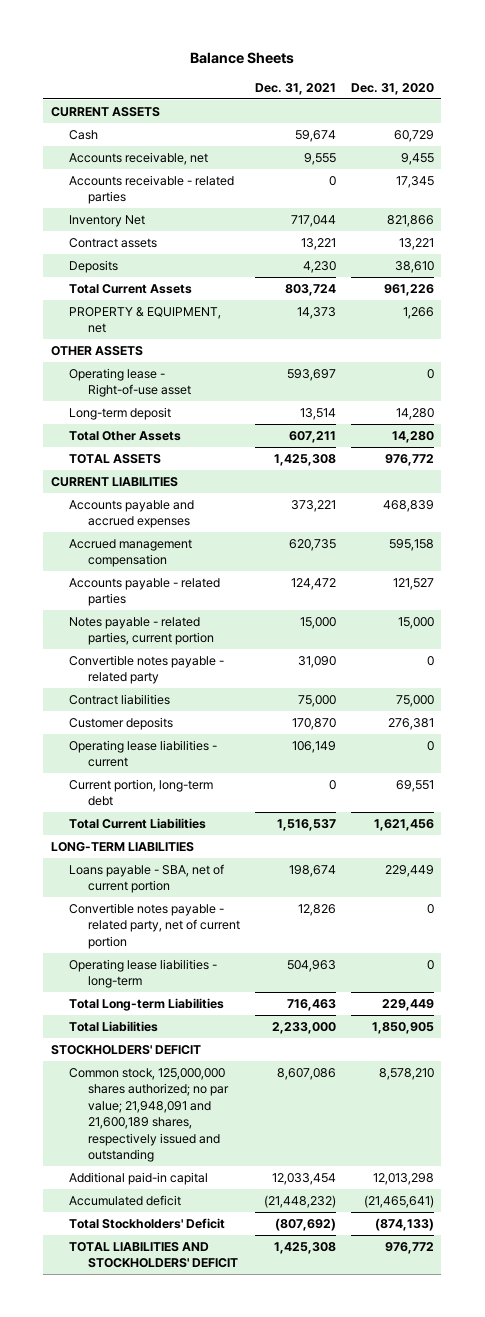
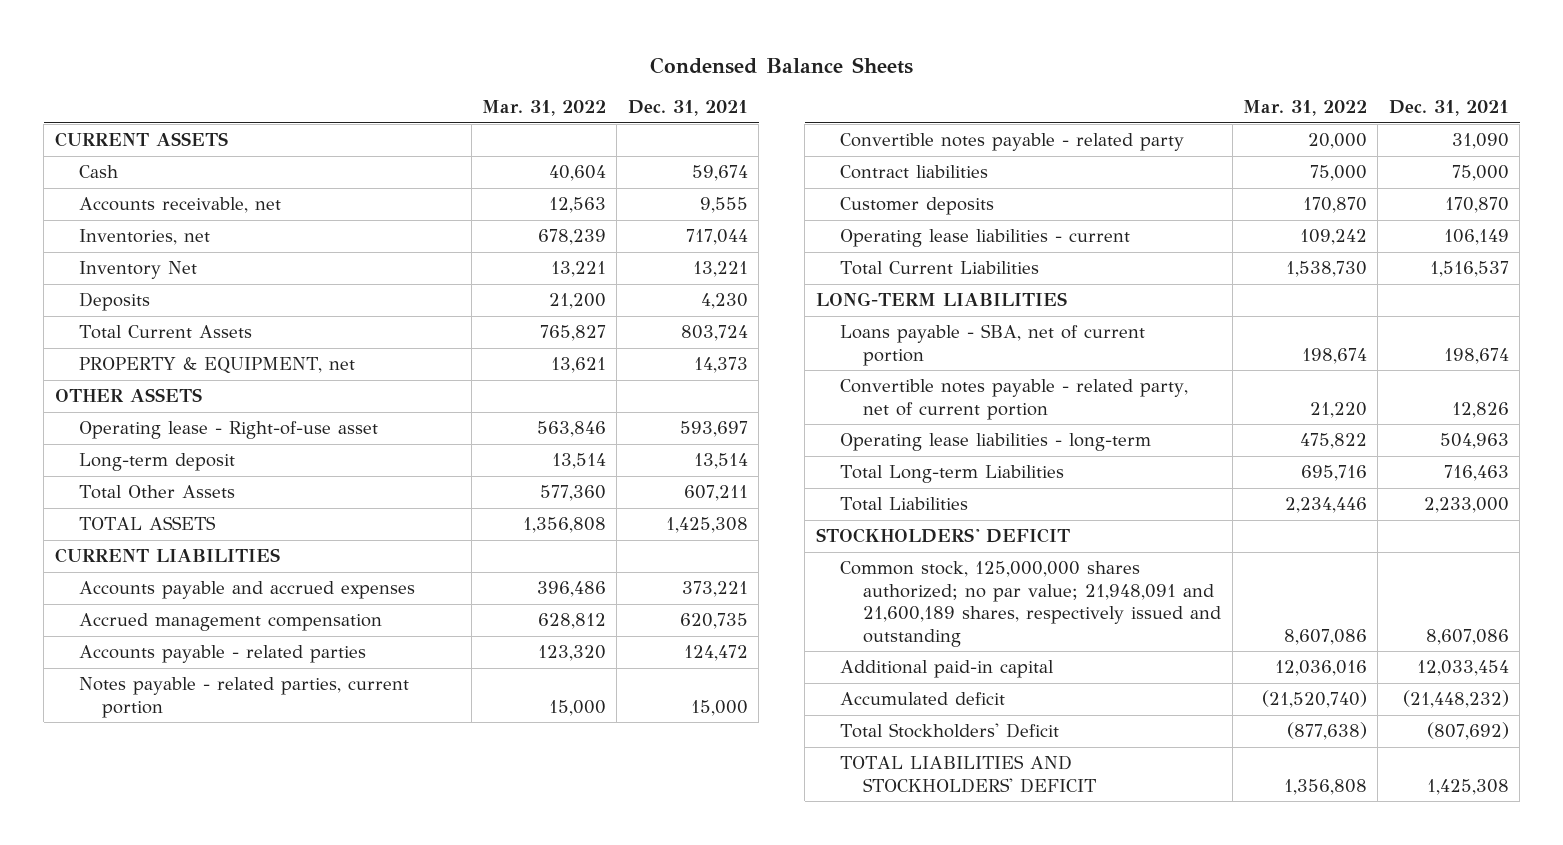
- Balance Sheets
+ Condensed Balance Sheets
- | Dec. 31, 2021 | Dec. 31, 2020
+ | Mar. 31, 2022 | Dec. 31, 2021
- Accounts receivable - related parties | 0 | 17,345
- Inventory Net | 717,044 | 821,866
- Contract assets | 13,221 | 13,221
+ Inventories, net | 678,239 | 717,044
+ Inventory Net | 13,221 | 13,221
- Current portion, long-term debt | 0 | 69,551

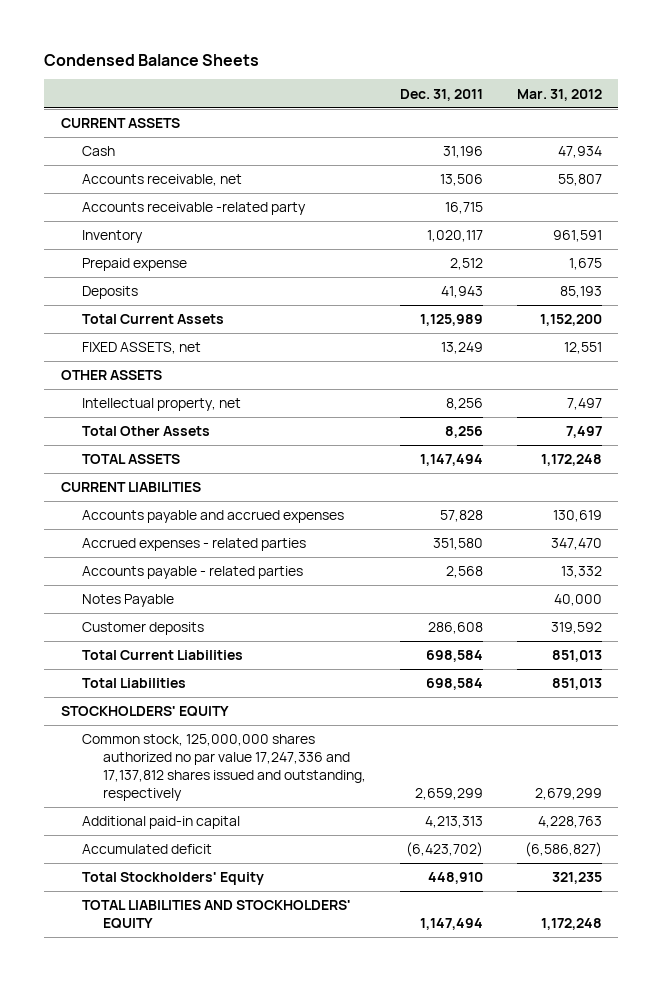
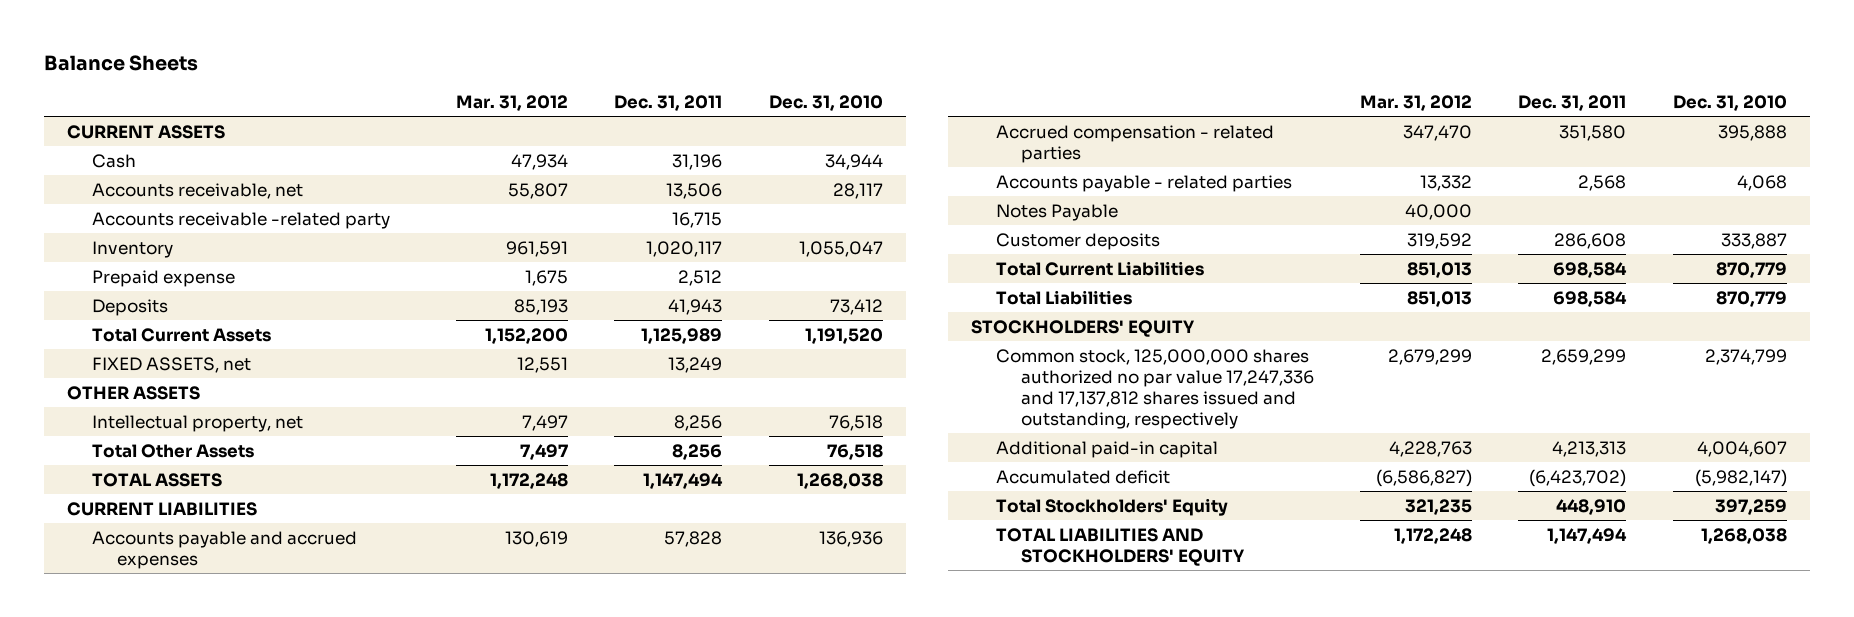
- Condensed Balance Sheets
+ Balance Sheets
- | Dec. 31, 2011 | Mar. 31, 2012
+ | Mar. 31, 2012 | Dec. 31, 2011 | Dec. 31, 2010
- Accrued expenses - related parties | 351,580 | 347,470
+ Accrued compensation - related parties | 347,470 | 351,580 | 395,888

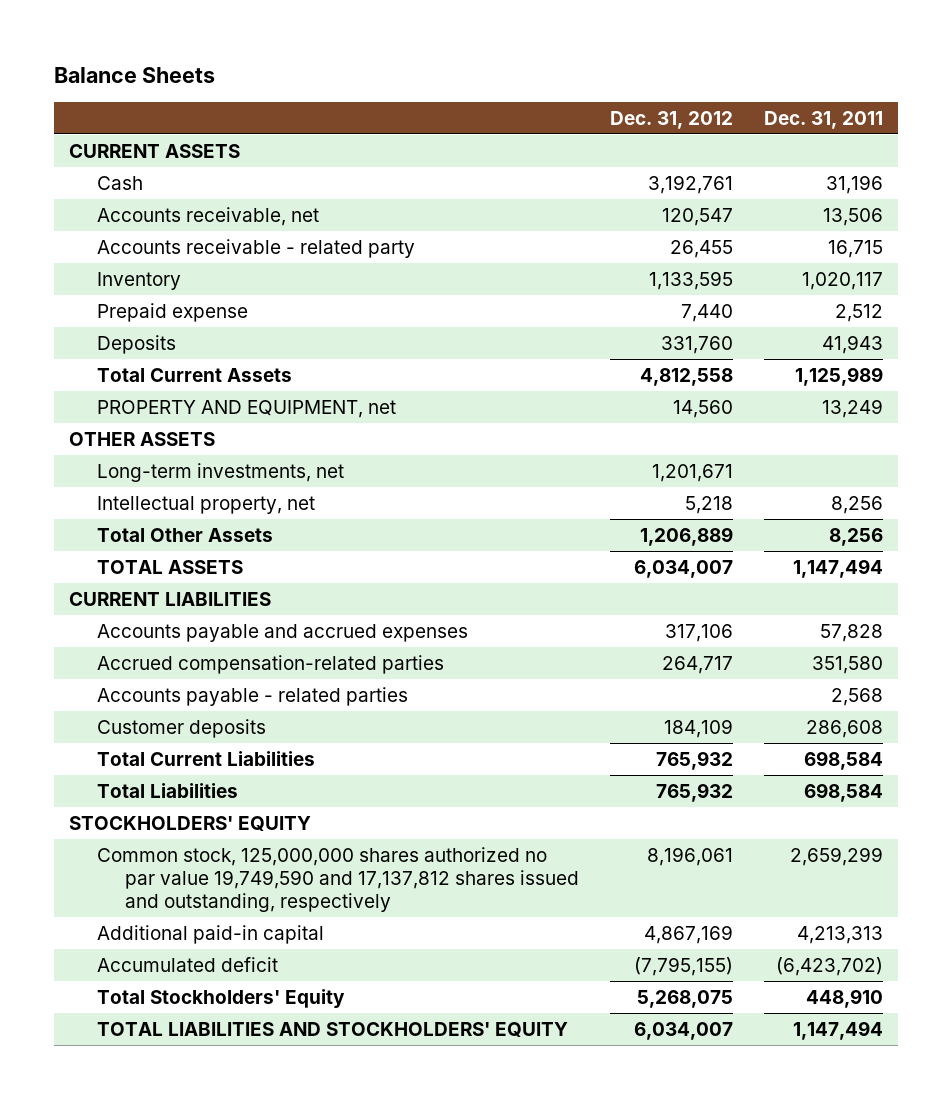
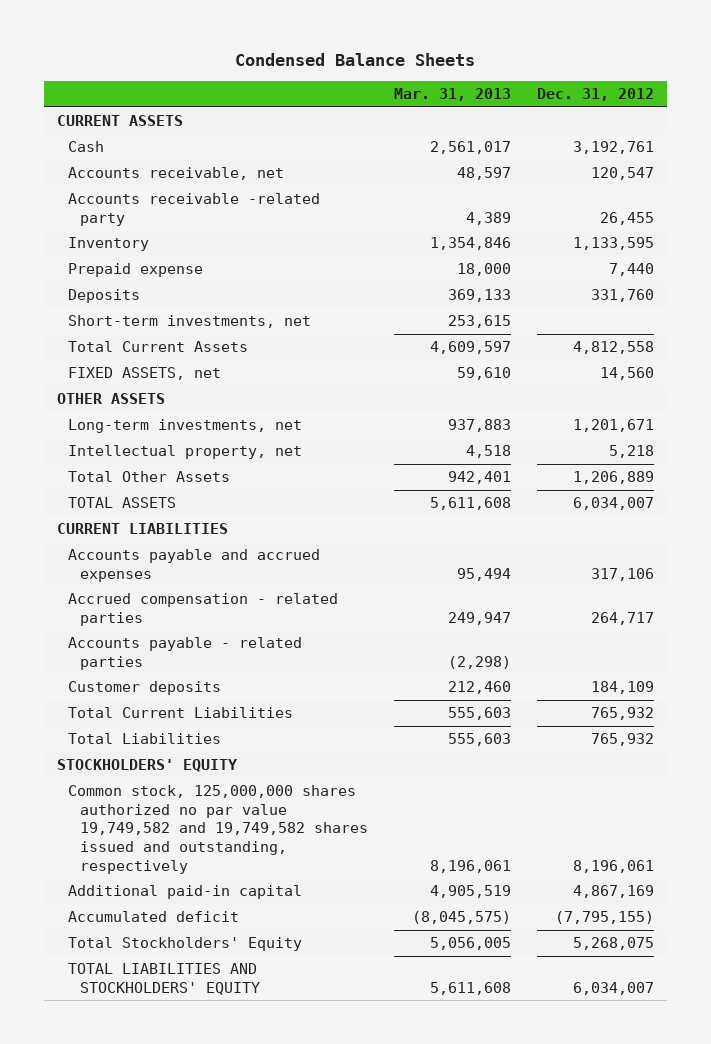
- Balance Sheets
+ Condensed Balance Sheets
- | Dec. 31, 2012 | Dec. 31, 2011
+ | Mar. 31, 2013 | Dec. 31, 2012
- Accounts receivable - related party | 26,455 | 16,715
+ Accounts receivable -related party | 4,389 | 26,455
+ Short-term investments, net | 253,615 |
- PROPERTY AND EQUIPMENT, net | 14,560 | 13,249
+ FIXED ASSETS, net | 59,610 | 14,560
- Accrued compensation-related parties | 264,717 | 351,580
+ Accrued compensation - related parties | 249,947 | 264,717
- Common stock, 125,000,000 shares authorized no par value 19,749,590 and 17,137,812 shares issued and outstanding, respectively | 8,196,061 | 2,659,299
+ Common stock, 125,000,000 shares authorized no par value 19,749,582 and 19,749,582 shares issued and outstanding, respectively | 8,196,061 | 8,196,061

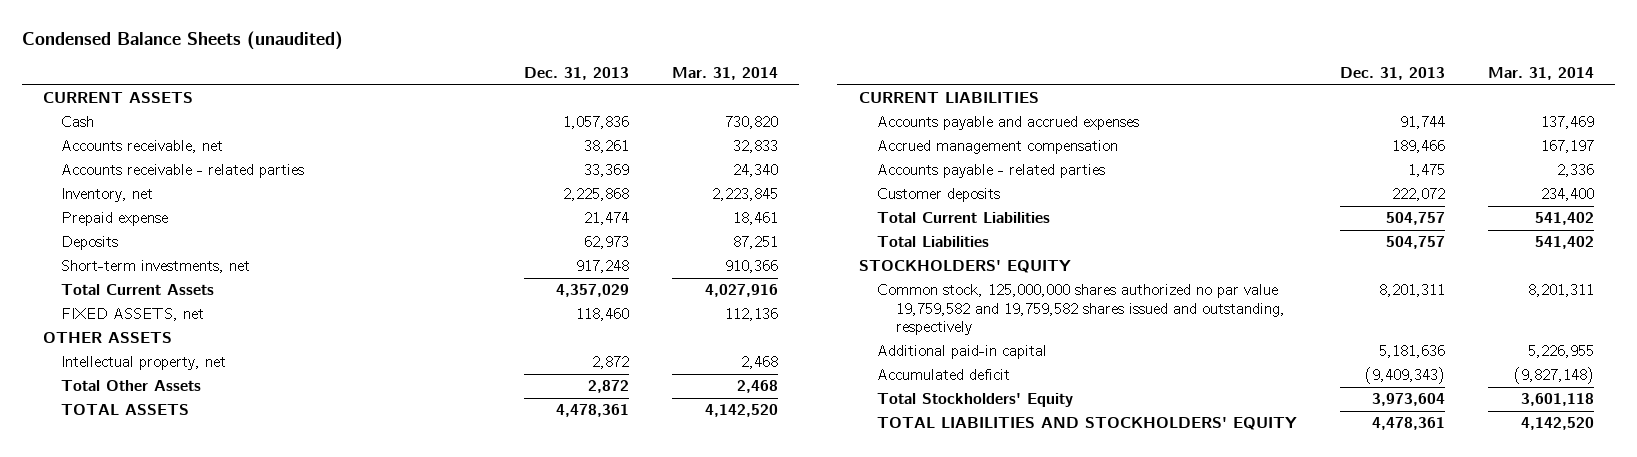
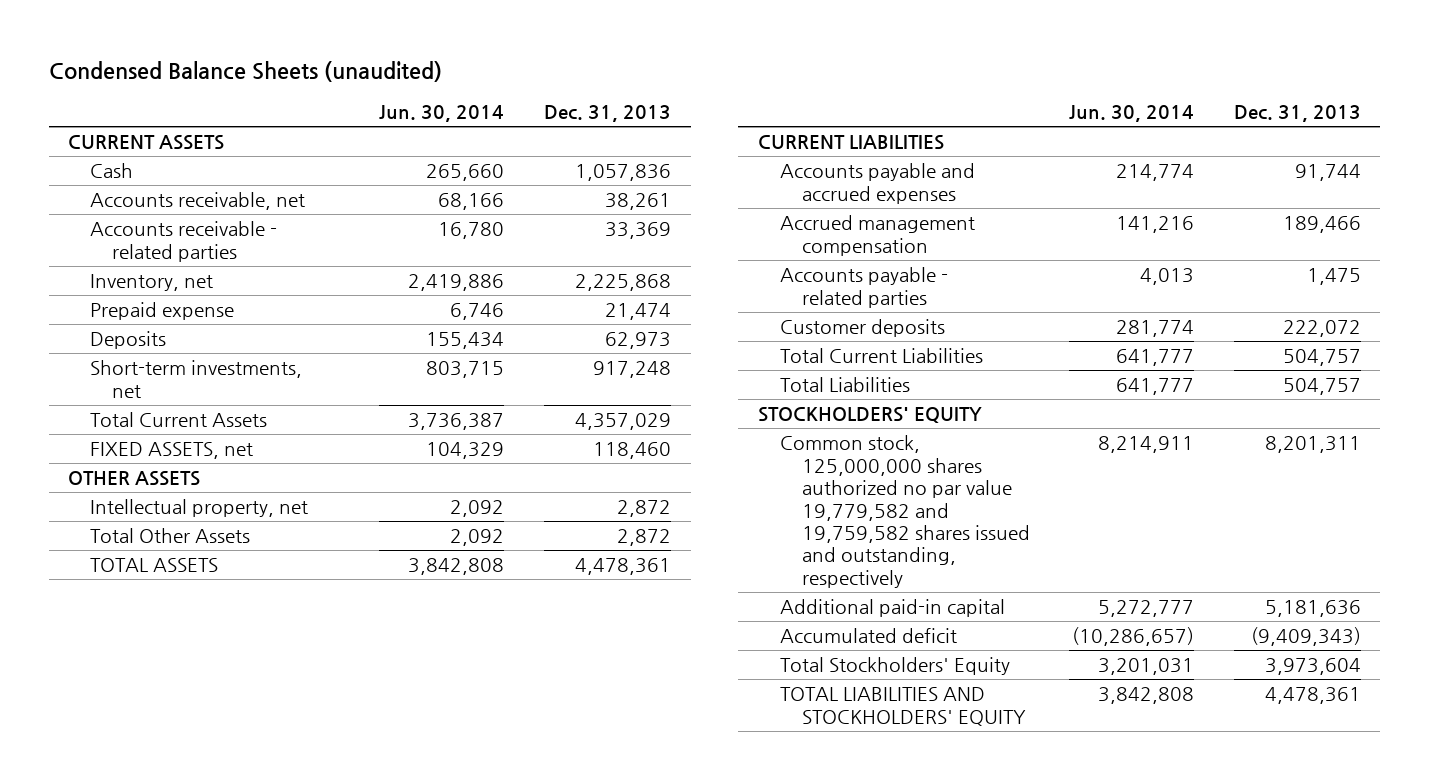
- | Dec. 31, 2013 | Mar. 31, 2014
+ | Jun. 30, 2014 | Dec. 31, 2013
- Common stock, 125,000,000 shares authorized no par value 19,759,582 and 19,759,582 shares issued and outstanding, respectively | 8,201,311 | 8,201,311
+ Common stock, 125,000,000 shares authorized no par value 19,779,582 and 19,759,582 shares issued and outstanding, respectively | 8,214,911 | 8,201,311

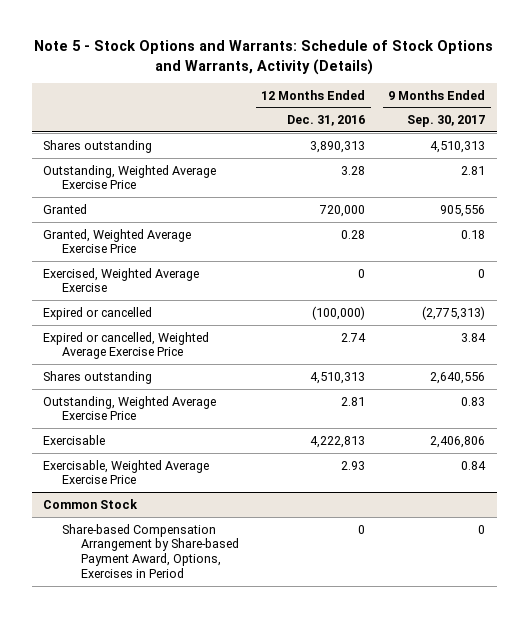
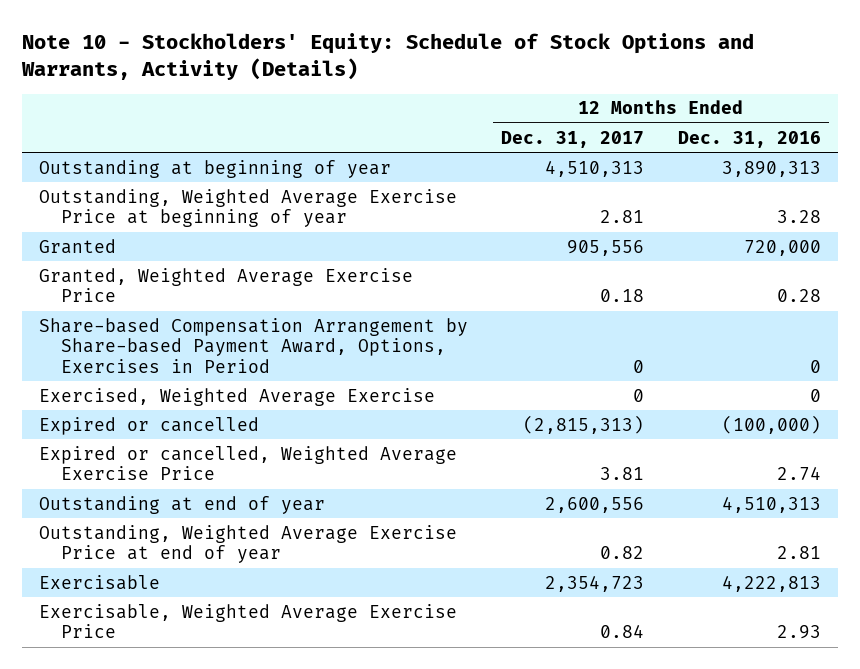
- Note 5 - Stock Options and Warrants: Schedule of Stock Options and Warrants, Activity (Details)
+ Note 10 - Stockholders' Equity: Schedule of Stock Options and Warrants, Activity (Details)
- | 12 Months Ended Dec. 31, 2016 | 9 Months Ended Sep. 30, 2017
+ | 12 Months Ended Dec. 31, 2017 | 12 Months Ended Dec. 31, 2016
- Shares outstanding | 3,890,313 | 4,510,313
- Outstanding, Weighted Average Exercise Price | 3.28 | 2.81
+ Outstanding at beginning of year | 4,510,313 | 3,890,313
+ Outstanding, Weighted Average Exercise Price at beginning of year | 2.81 | 3.28
+ Share-based Compensation Arrangement by Share-based Payment Award, Options, Exercises in Period | 0 | 0
- Shares outstanding | 4,510,313 | 2,640,556
- Outstanding, Weighted Average Exercise Price | 2.81 | 0.83
+ Outstanding at end of year | 2,600,556 | 4,510,313
+ Outstanding, Weighted Average Exercise Price at end of year | 0.82 | 2.81
- Common Stock
- Share-based Compensation Arrangement by Share-based Payment Award, Options, Exercises in Period | 0 | 0

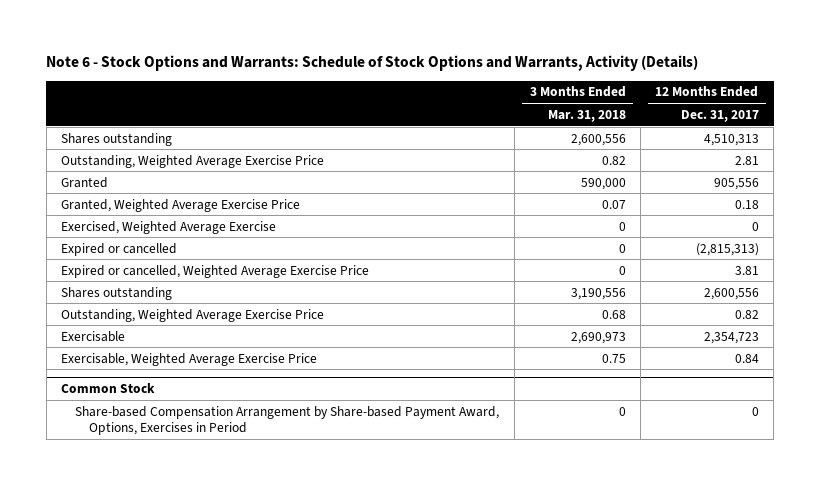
- Note 10 - Stockholders' Equity: Schedule of Stock Options and Warrants, Activity (Details)
+ Note 6 - Stock Options and Warrants: Schedule of Stock Options and Warrants, Activity (Details)
- | 12 Months Ended Dec. 31, 2017 | 12 Months Ended Dec. 31, 2016
+ | 3 Months Ended Mar. 31, 2018 | 12 Months Ended Dec. 31, 2017
- Outstanding at beginning of year | 4,510,313 | 3,890,313
- Outstanding, Weighted Average Exercise Price at beginning of year | 2.81 | 3.28
+ Shares outstanding | 2,600,556 | 4,510,313
+ Outstanding, Weighted Average Exercise Price | 0.82 | 2.81
- Share-based Compensation Arrangement by Share-based Payment Award, Options, Exercises in Period | 0 | 0
- Outstanding at end of year | 2,600,556 | 4,510,313
- Outstanding, Weighted Average Exercise Price at end of year | 0.82 | 2.81
+ Shares outstanding | 3,190,556 | 2,600,556
+ Outstanding, Weighted Average Exercise Price | 0.68 | 0.82
+ Common Stock
+ Share-based Compensation Arrangement by Share-based Payment Award, Options, Exercises in Period | 0 | 0

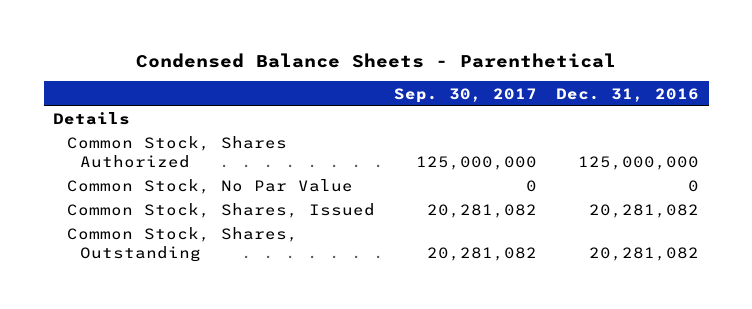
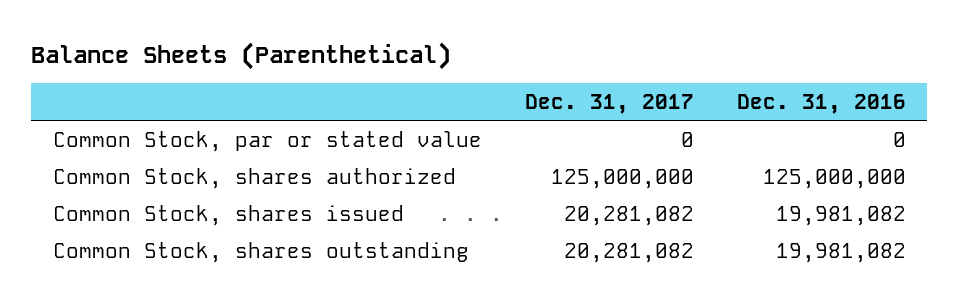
- Condensed Balance Sheets - Parenthetical
+ Balance Sheets (Parenthetical)
- | Sep. 30, 2017 | Dec. 31, 2016
+ | Dec. 31, 2017 | Dec. 31, 2016
- Details
- Common Stock, Shares Authorized | 125,000,000 | 125,000,000
- Common Stock, No Par Value | 0 | 0
- Common Stock, Shares, Issued | 20,281,082 | 20,281,082
- Common Stock, Shares, Outstanding | 20,281,082 | 20,281,082
+ Common Stock, par or stated value | 0 | 0
+ Common Stock, shares authorized | 125,000,000 | 125,000,000
+ Common Stock, shares issued | 20,281,082 | 19,981,082
+ Common Stock, shares outstanding | 20,281,082 | 19,981,082

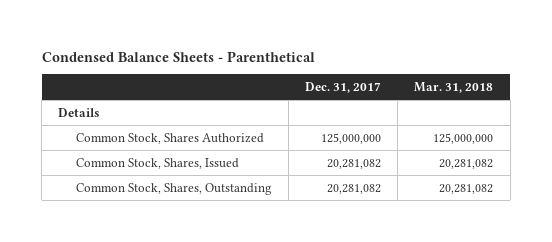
- Balance Sheets (Parenthetical)
+ Condensed Balance Sheets - Parenthetical
- | Dec. 31, 2017 | Dec. 31, 2016
+ | Dec. 31, 2017 | Mar. 31, 2018
- Common Stock, par or stated value | 0 | 0
- Common Stock, shares authorized | 125,000,000 | 125,000,000
- Common Stock, shares issued | 20,281,082 | 19,981,082
- Common Stock, shares outstanding | 20,281,082 | 19,981,082
+ Details
+ Common Stock, Shares Authorized | 125,000,000 | 125,000,000
+ Common Stock, Shares, Issued | 20,281,082 | 20,281,082
+ Common Stock, Shares, Outstanding | 20,281,082 | 20,281,082

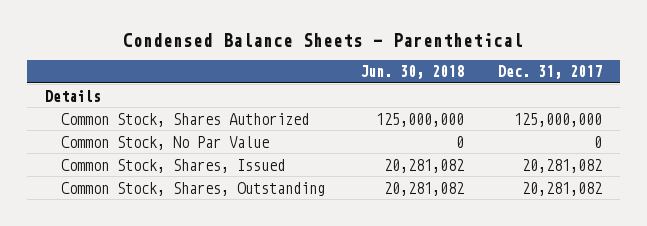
- | Dec. 31, 2017 | Mar. 31, 2018
+ | Jun. 30, 2018 | Dec. 31, 2017
+ Common Stock, No Par Value | 0 | 0

